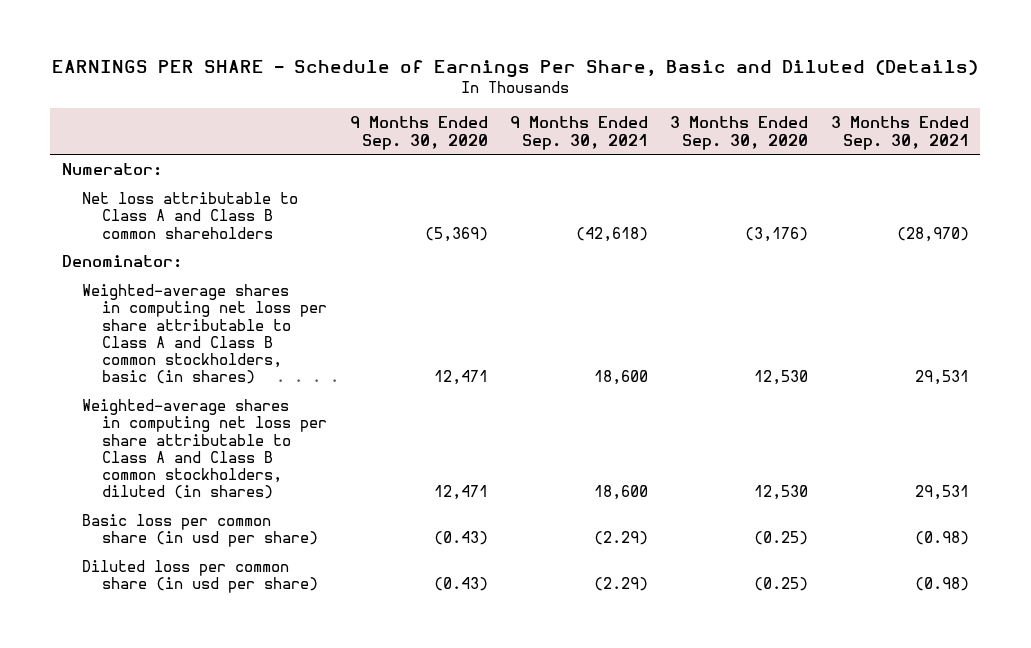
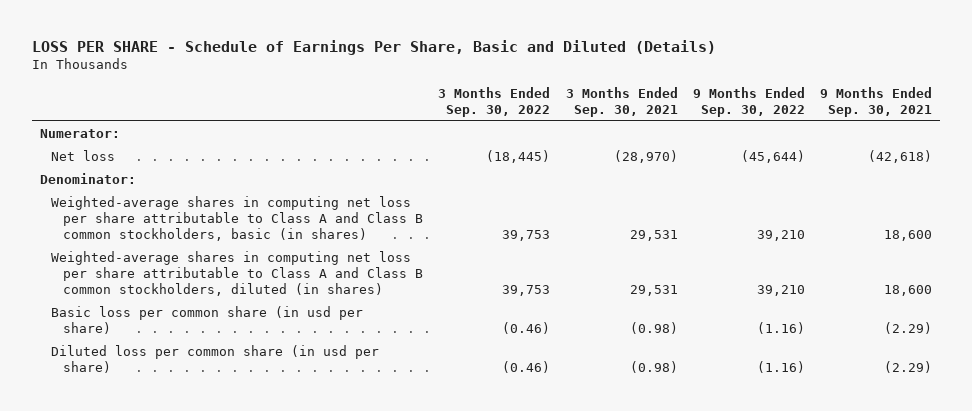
- EARNINGS PER SHARE - Schedule of Earnings Per Share, Basic and Diluted (Details)
+ LOSS PER SHARE - Schedule of Earnings Per Share, Basic and Diluted (Details)
- | 9 Months Ended Sep. 30, 2020 | 9 Months Ended Sep. 30, 2021 | 3 Months Ended Sep. 30, 2020 | 3 Months Ended Sep. 30, 2021
+ | 3 Months Ended Sep. 30, 2022 | 3 Months Ended Sep. 30, 2021 | 9 Months Ended Sep. 30, 2022 | 9 Months Ended Sep. 30, 2021
- Net loss attributable to Class A and Class B common shareholders | (5,369) | (42,618) | (3,176) | (28,970)
+ Net loss | (18,445) | (28,970) | (45,644) | (42,618)

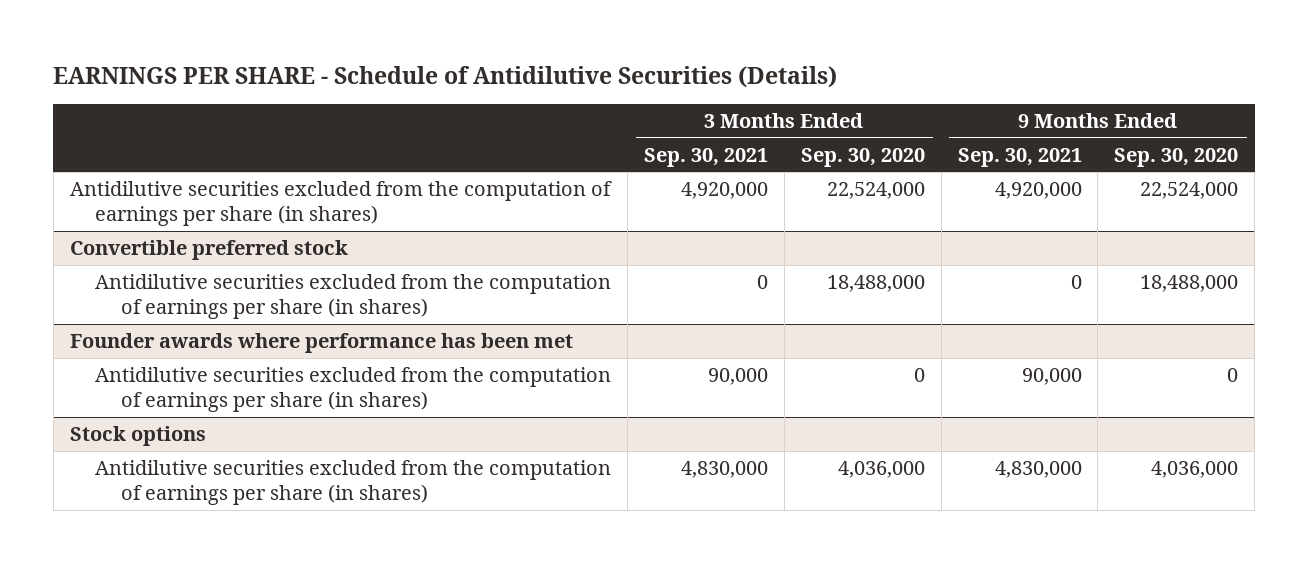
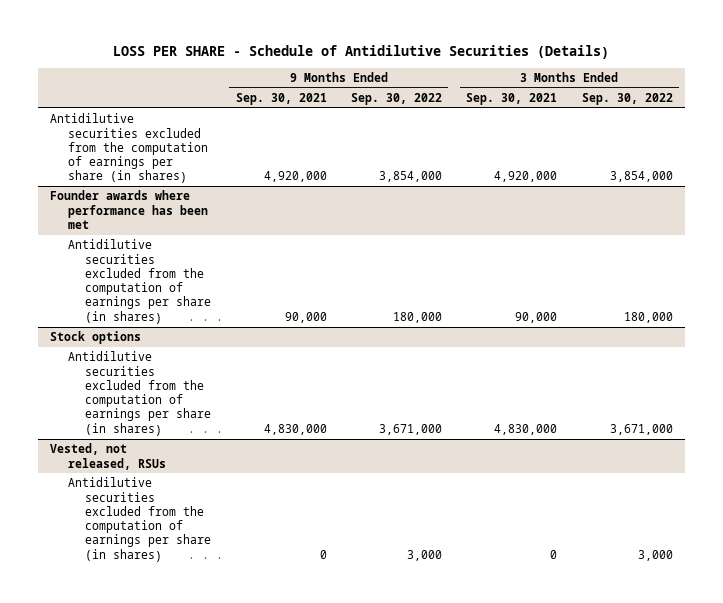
- EARNINGS PER SHARE - Schedule of Antidilutive Securities (Details)
+ LOSS PER SHARE - Schedule of Antidilutive Securities (Details)
- | 3 Months Ended Sep. 30, 2021 | 3 Months Ended Sep. 30, 2020 | 9 Months Ended Sep. 30, 2021 | 9 Months Ended Sep. 30, 2020
+ | 9 Months Ended Sep. 30, 2021 | 9 Months Ended Sep. 30, 2022 | 3 Months Ended Sep. 30, 2021 | 3 Months Ended Sep. 30, 2022
- Convertible preferred stock
- Antidilutive securities excluded from the computation of earnings per share (in shares) | 0 | 18,488,000 | 0 | 18,488,000
+ Vested, not released, RSUs
+ Antidilutive securities excluded from the computation of earnings per share (in shares) | 0 | 3,000 | 0 | 3,000

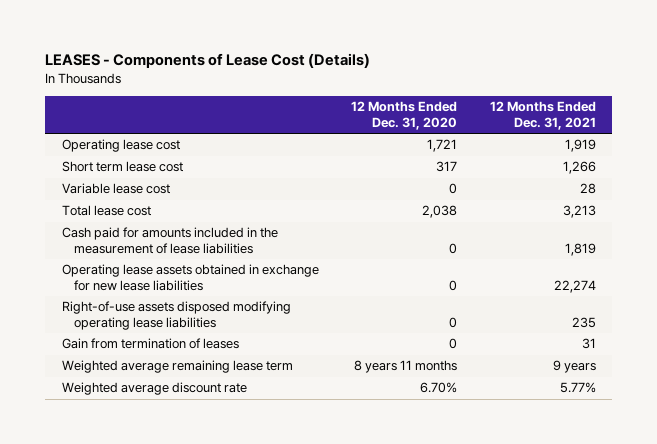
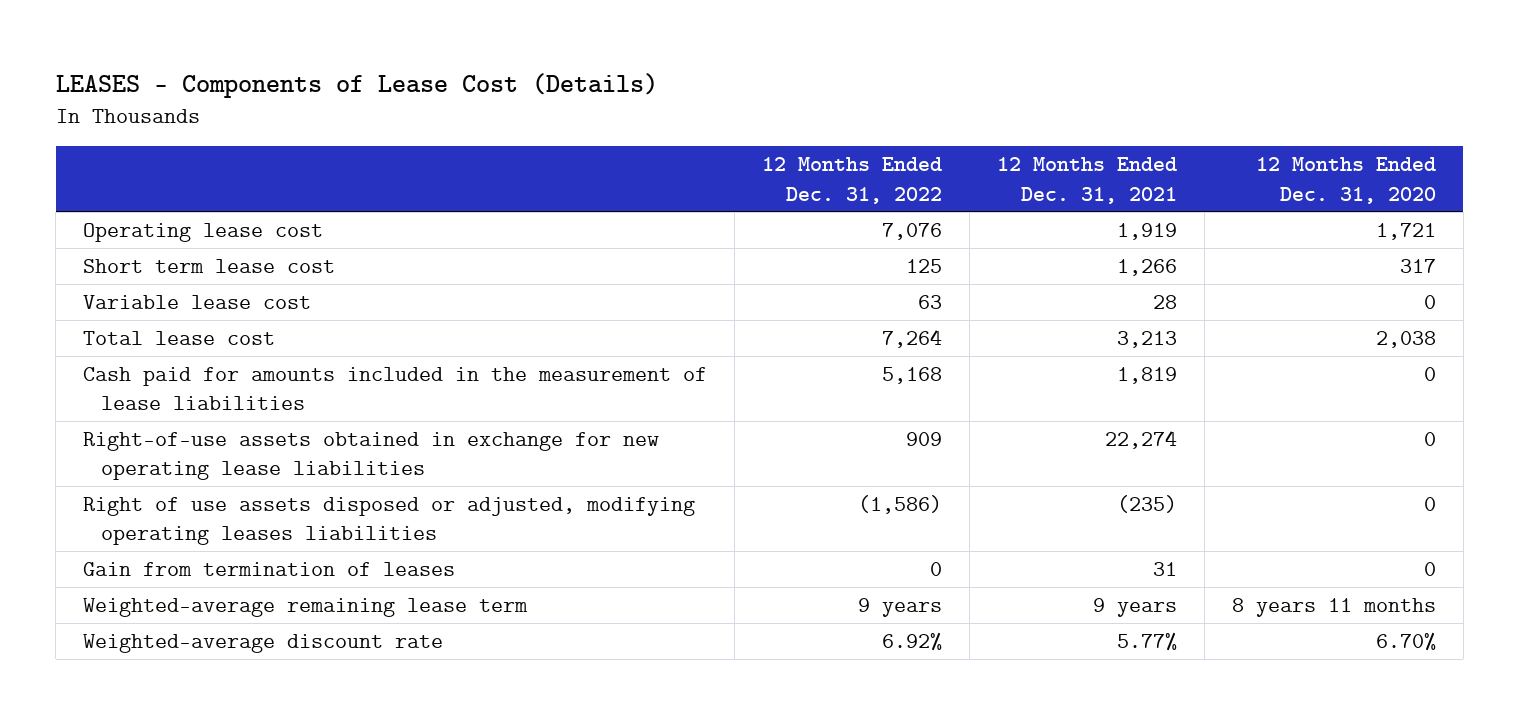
- | 12 Months Ended Dec. 31, 2020 | 12 Months Ended Dec. 31, 2021
+ | 12 Months Ended Dec. 31, 2022 | 12 Months Ended Dec. 31, 2021 | 12 Months Ended Dec. 31, 2020
- Operating lease assets obtained in exchange for new lease liabilities | 0 | 22,274
- Right-of-use assets disposed modifying operating lease liabilities | 0 | 235
+ Right-of-use assets obtained in exchange for new operating lease liabilities | 909 | 22,274 | 0
+ Right of use assets disposed or adjusted, modifying operating leases liabilities | (1,586) | (235) | 0
- Weighted average remaining lease term | 8 years 11 months | 9 years
- Weighted average discount rate | 6.70% | 5.77%
+ Weighted-average remaining lease term | 9 years | 9 years | 8 years 11 months
+ Weighted-average discount rate | 6.92% | 5.77% | 6.70%

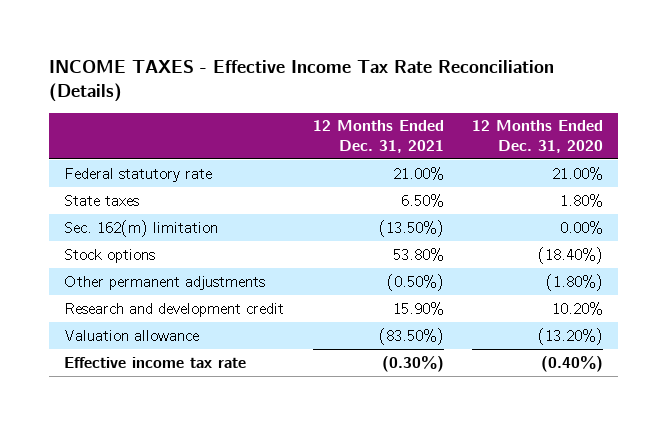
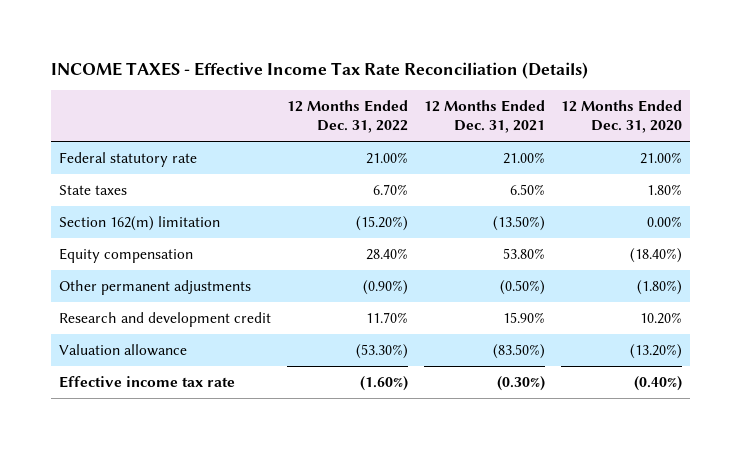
- | 12 Months Ended Dec. 31, 2021 | 12 Months Ended Dec. 31, 2020
+ | 12 Months Ended Dec. 31, 2022 | 12 Months Ended Dec. 31, 2021 | 12 Months Ended Dec. 31, 2020
- Sec. 162(m) limitation | (13.50%) | 0.00%
- Stock options | 53.80% | (18.40%)
+ Section 162(m) limitation | (15.20%) | (13.50%) | 0.00%
+ Equity compensation | 28.40% | 53.80% | (18.40%)

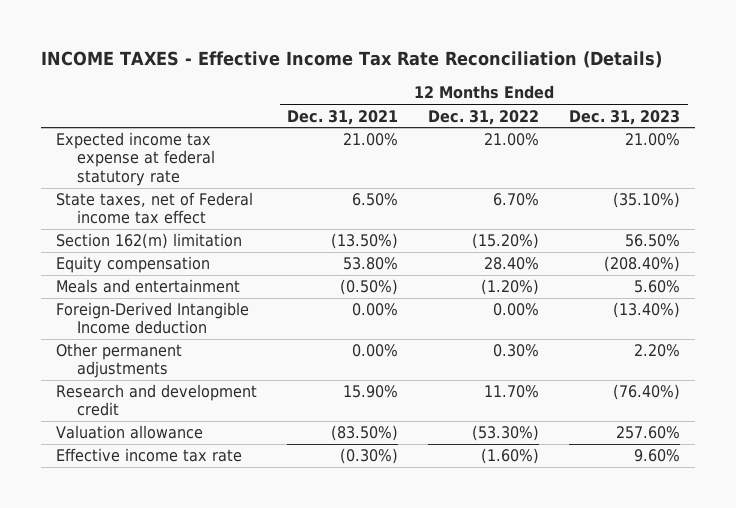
- | 12 Months Ended Dec. 31, 2022 | 12 Months Ended Dec. 31, 2021 | 12 Months Ended Dec. 31, 2020
+ | 12 Months Ended Dec. 31, 2021 | 12 Months Ended Dec. 31, 2022 | 12 Months Ended Dec. 31, 2023
- Federal statutory rate | 21.00% | 21.00% | 21.00%
- State taxes | 6.70% | 6.50% | 1.80%
+ Expected income tax expense at federal statutory rate | 21.00% | 21.00% | 21.00%
+ State taxes, net of Federal income tax effect | 6.50% | 6.70% | (35.10%)
- Other permanent adjustments | (0.90%) | (0.50%) | (1.80%)
+ Meals and entertainment | (0.50%) | (1.20%) | 5.60%
+ Foreign-Derived Intangible Income deduction | 0.00% | 0.00% | (13.40%)
+ Other permanent adjustments | 0.00% | 0.30% | 2.20%

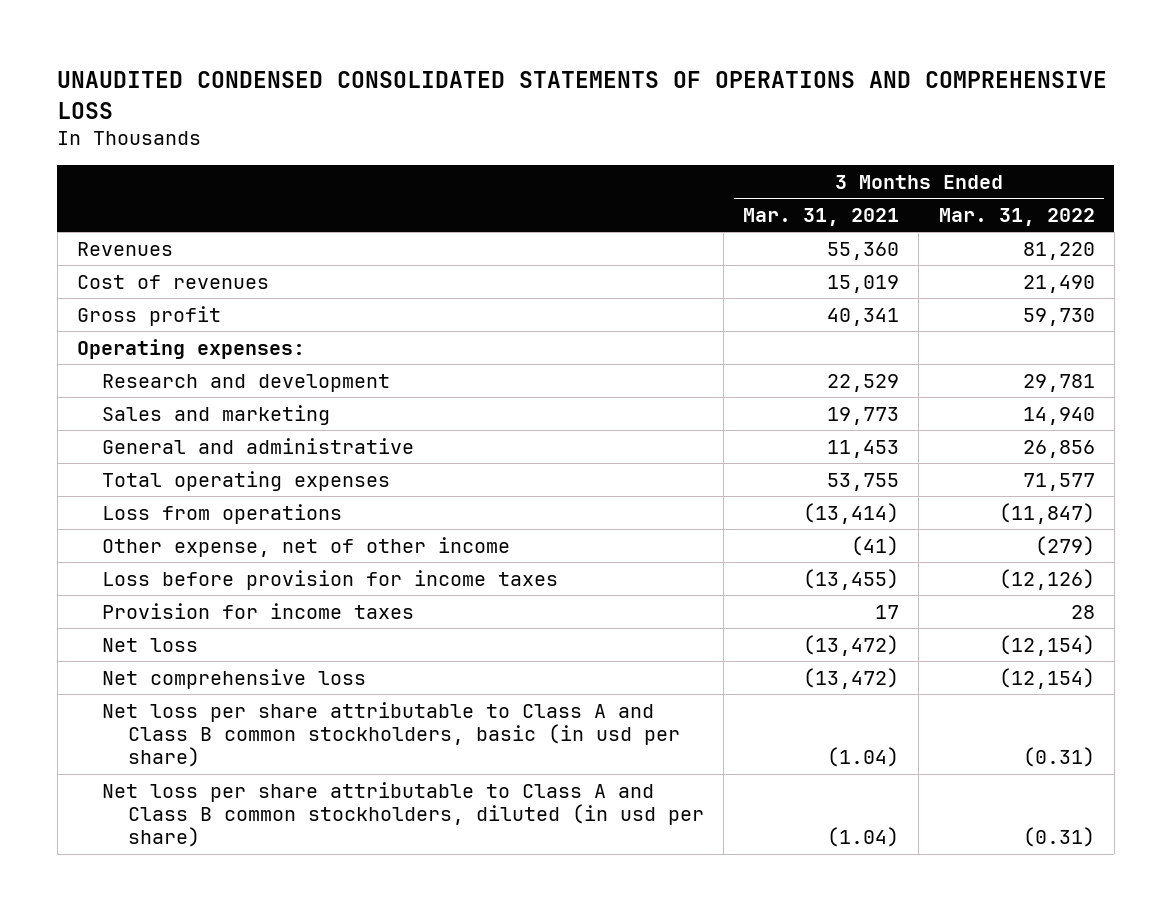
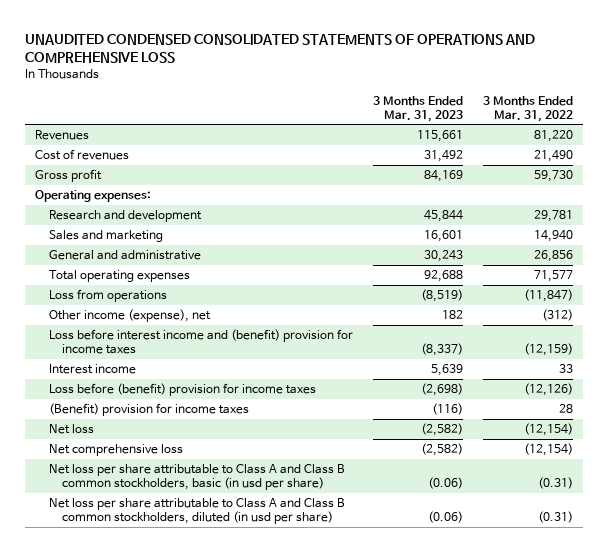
- | 3 Months Ended Mar. 31, 2021 | 3 Months Ended Mar. 31, 2022
+ | 3 Months Ended Mar. 31, 2023 | 3 Months Ended Mar. 31, 2022
- Other expense, net of other income | (41) | (279)
- Loss before provision for income taxes | (13,455) | (12,126)
- Provision for income taxes | 17 | 28
+ Other income (expense), net | 182 | (312)
+ Loss before interest income and (benefit) provision for income taxes | (8,337) | (12,159)
+ Interest income | 5,639 | 33
+ Loss before (benefit) provision for income taxes | (2,698) | (12,126)
+ (Benefit) provision for income taxes | (116) | 28

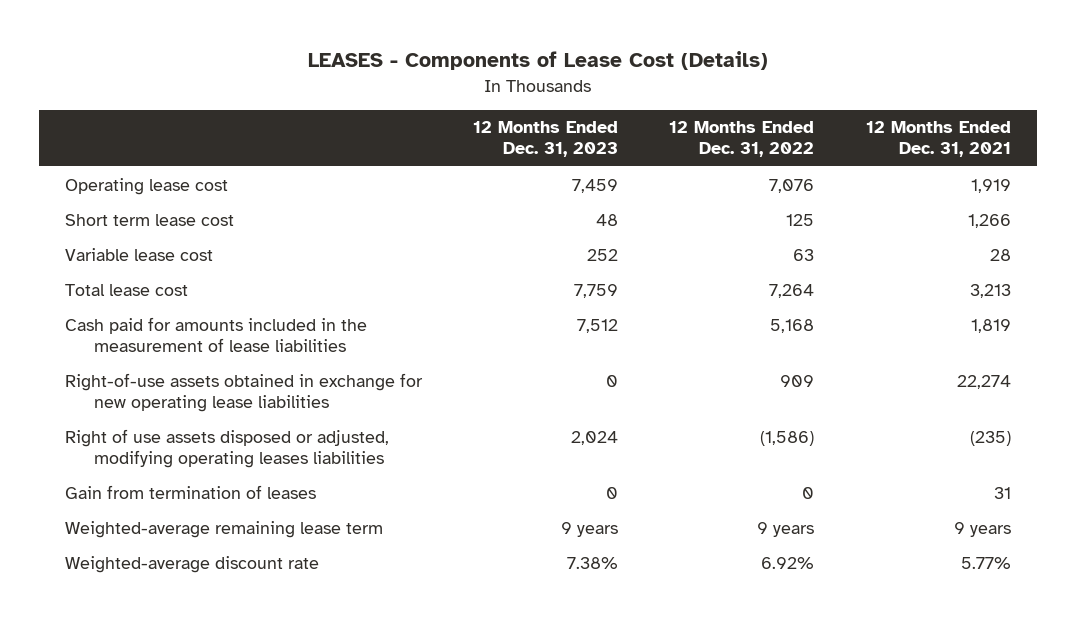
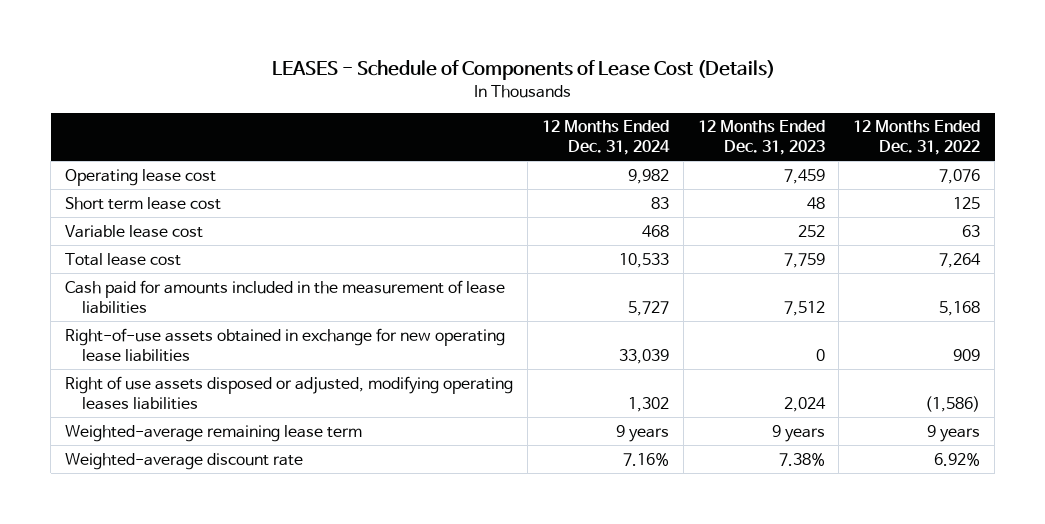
- LEASES - Components of Lease Cost (Details)
+ LEASES - Schedule of Components of Lease Cost (Details)
- | 12 Months Ended Dec. 31, 2023 | 12 Months Ended Dec. 31, 2022 | 12 Months Ended Dec. 31, 2021
+ | 12 Months Ended Dec. 31, 2024 | 12 Months Ended Dec. 31, 2023 | 12 Months Ended Dec. 31, 2022
- Gain from termination of leases | 0 | 0 | 31

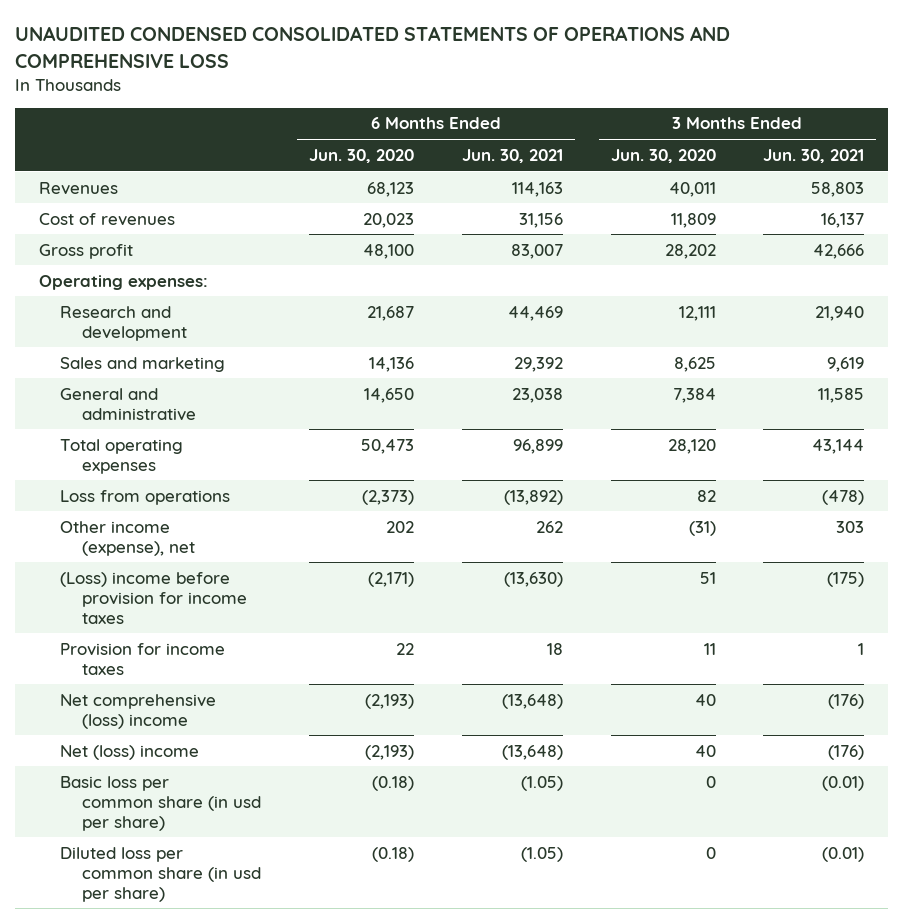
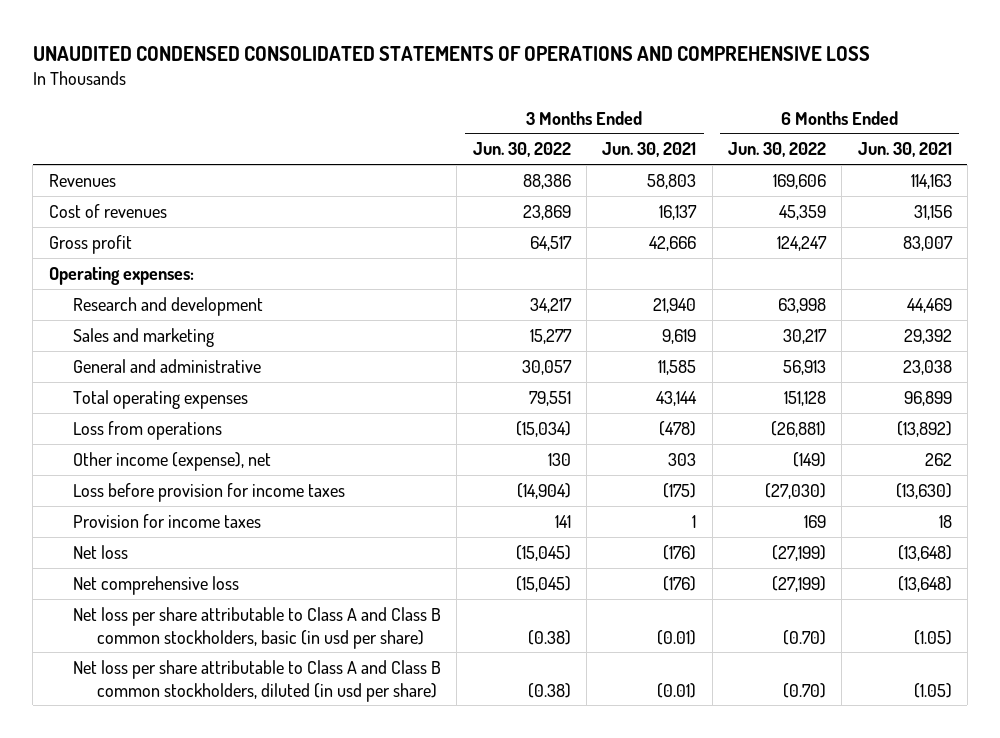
- | 6 Months Ended Jun. 30, 2020 | 6 Months Ended Jun. 30, 2021 | 3 Months Ended Jun. 30, 2020 | 3 Months Ended Jun. 30, 2021
+ | 3 Months Ended Jun. 30, 2022 | 3 Months Ended Jun. 30, 2021 | 6 Months Ended Jun. 30, 2022 | 6 Months Ended Jun. 30, 2021
- (Loss) income before provision for income taxes | (2,171) | (13,630) | 51 | (175)
+ Loss before provision for income taxes | (14,904) | (175) | (27,030) | (13,630)
- Net comprehensive (loss) income | (2,193) | (13,648) | 40 | (176)
- Net (loss) income | (2,193) | (13,648) | 40 | (176)
- Basic loss per common share (in usd per share) | (0.18) | (1.05) | 0 | (0.01)
- Diluted loss per common share (in usd per share) | (0.18) | (1.05) | 0 | (0.01)
+ Net loss | (15,045) | (176) | (27,199) | (13,648)
+ Net comprehensive loss | (15,045) | (176) | (27,199) | (13,648)
+ Net loss per share attributable to Class A and Class B common stockholders, basic (in usd per share) | (0.38) | (0.01) | (0.70) | (1.05)
+ Net loss per share attributable to Class A and Class B common stockholders, diluted (in usd per share) | (0.38) | (0.01) | (0.70) | (1.05)

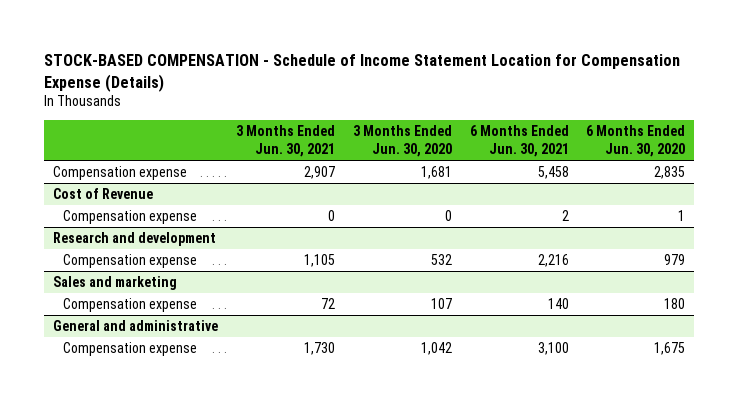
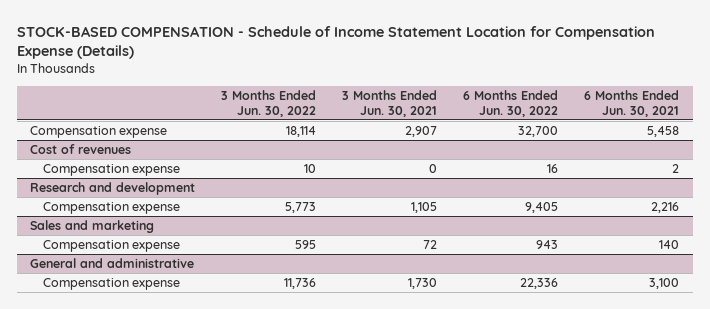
- | 3 Months Ended Jun. 30, 2021 | 3 Months Ended Jun. 30, 2020 | 6 Months Ended Jun. 30, 2021 | 6 Months Ended Jun. 30, 2020
+ | 3 Months Ended Jun. 30, 2022 | 3 Months Ended Jun. 30, 2021 | 6 Months Ended Jun. 30, 2022 | 6 Months Ended Jun. 30, 2021
- Cost of Revenue
+ Cost of revenues

